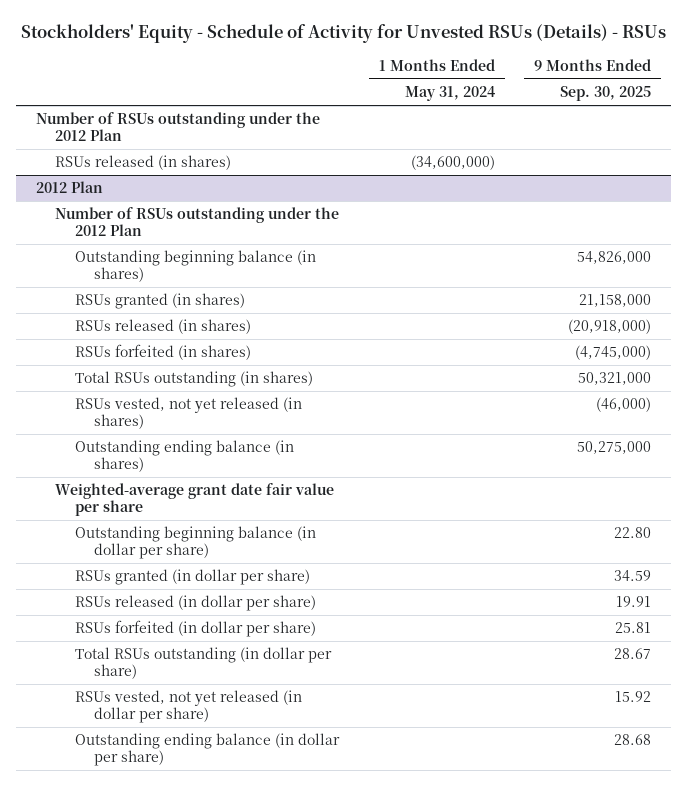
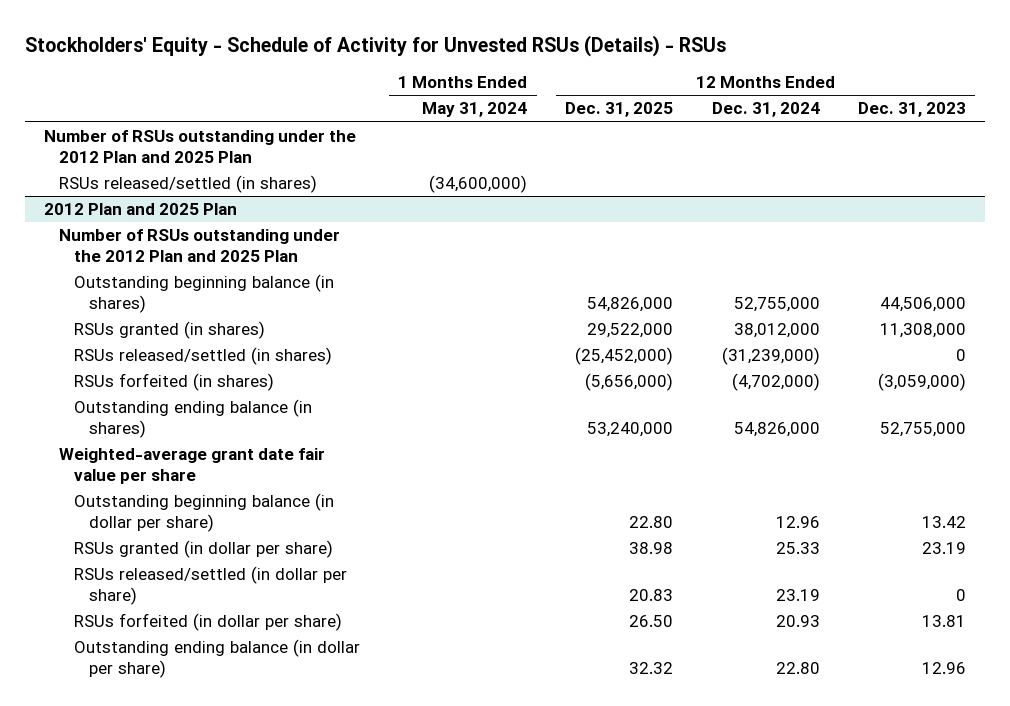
- | 1 Months Ended May 31, 2024 | 9 Months Ended Sep. 30, 2025
+ | 1 Months Ended May 31, 2024 | 12 Months Ended Dec. 31, 2025 | 12 Months Ended Dec. 31, 2024 | 12 Months Ended Dec. 31, 2023
- Number of RSUs outstanding under the 2012 Plan
- RSUs released (in shares) | (34,600,000) |
- 2012 Plan
- Number of RSUs outstanding under the 2012 Plan
+ Number of RSUs outstanding under the 2012 Plan and 2025 Plan
+ RSUs released/settled (in shares) | (34,600,000) | | |
+ 2012 Plan and 2025 Plan
+ Number of RSUs outstanding under the 2012 Plan and 2025 Plan
- RSUs released (in shares) | | (20,918,000)
+ RSUs released/settled (in shares) | | (25,452,000) | (31,239,000) | 0
- Total RSUs outstanding (in shares) | | 50,321,000
- RSUs vested, not yet released (in shares) | | (46,000)
- RSUs released (in dollar per share) | | 19.91
+ RSUs released/settled (in dollar per share) | | 20.83 | 23.19 | 0
- Total RSUs outstanding (in dollar per share) | | 28.67
- RSUs vested, not yet released (in dollar per share) | | 15.92

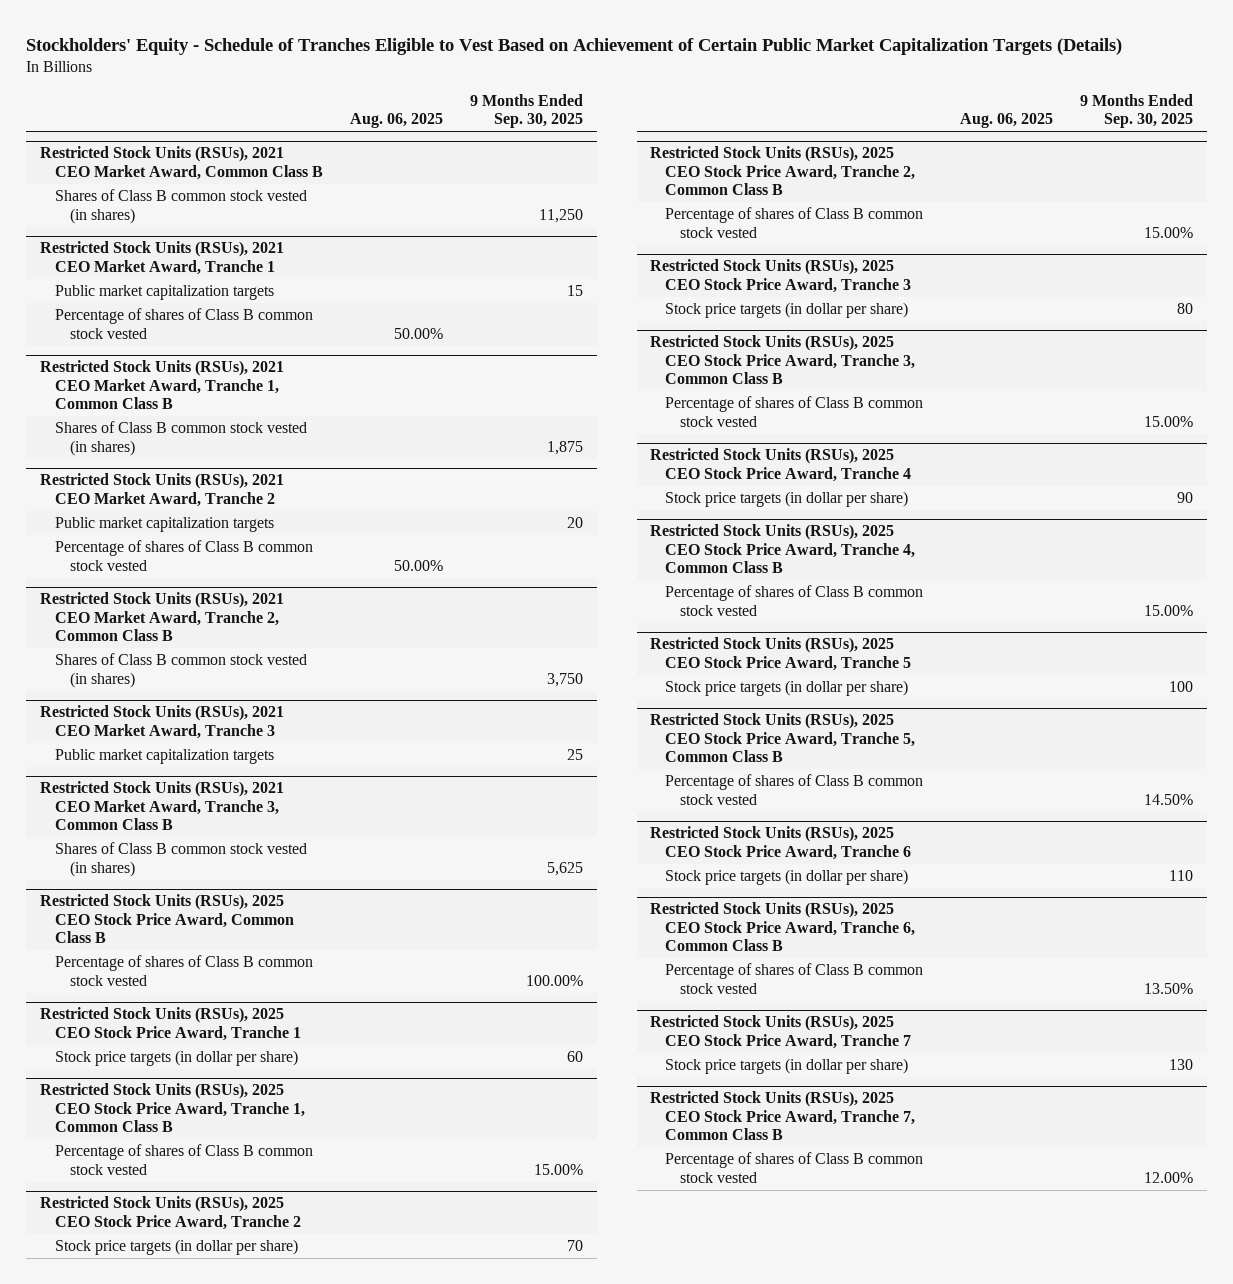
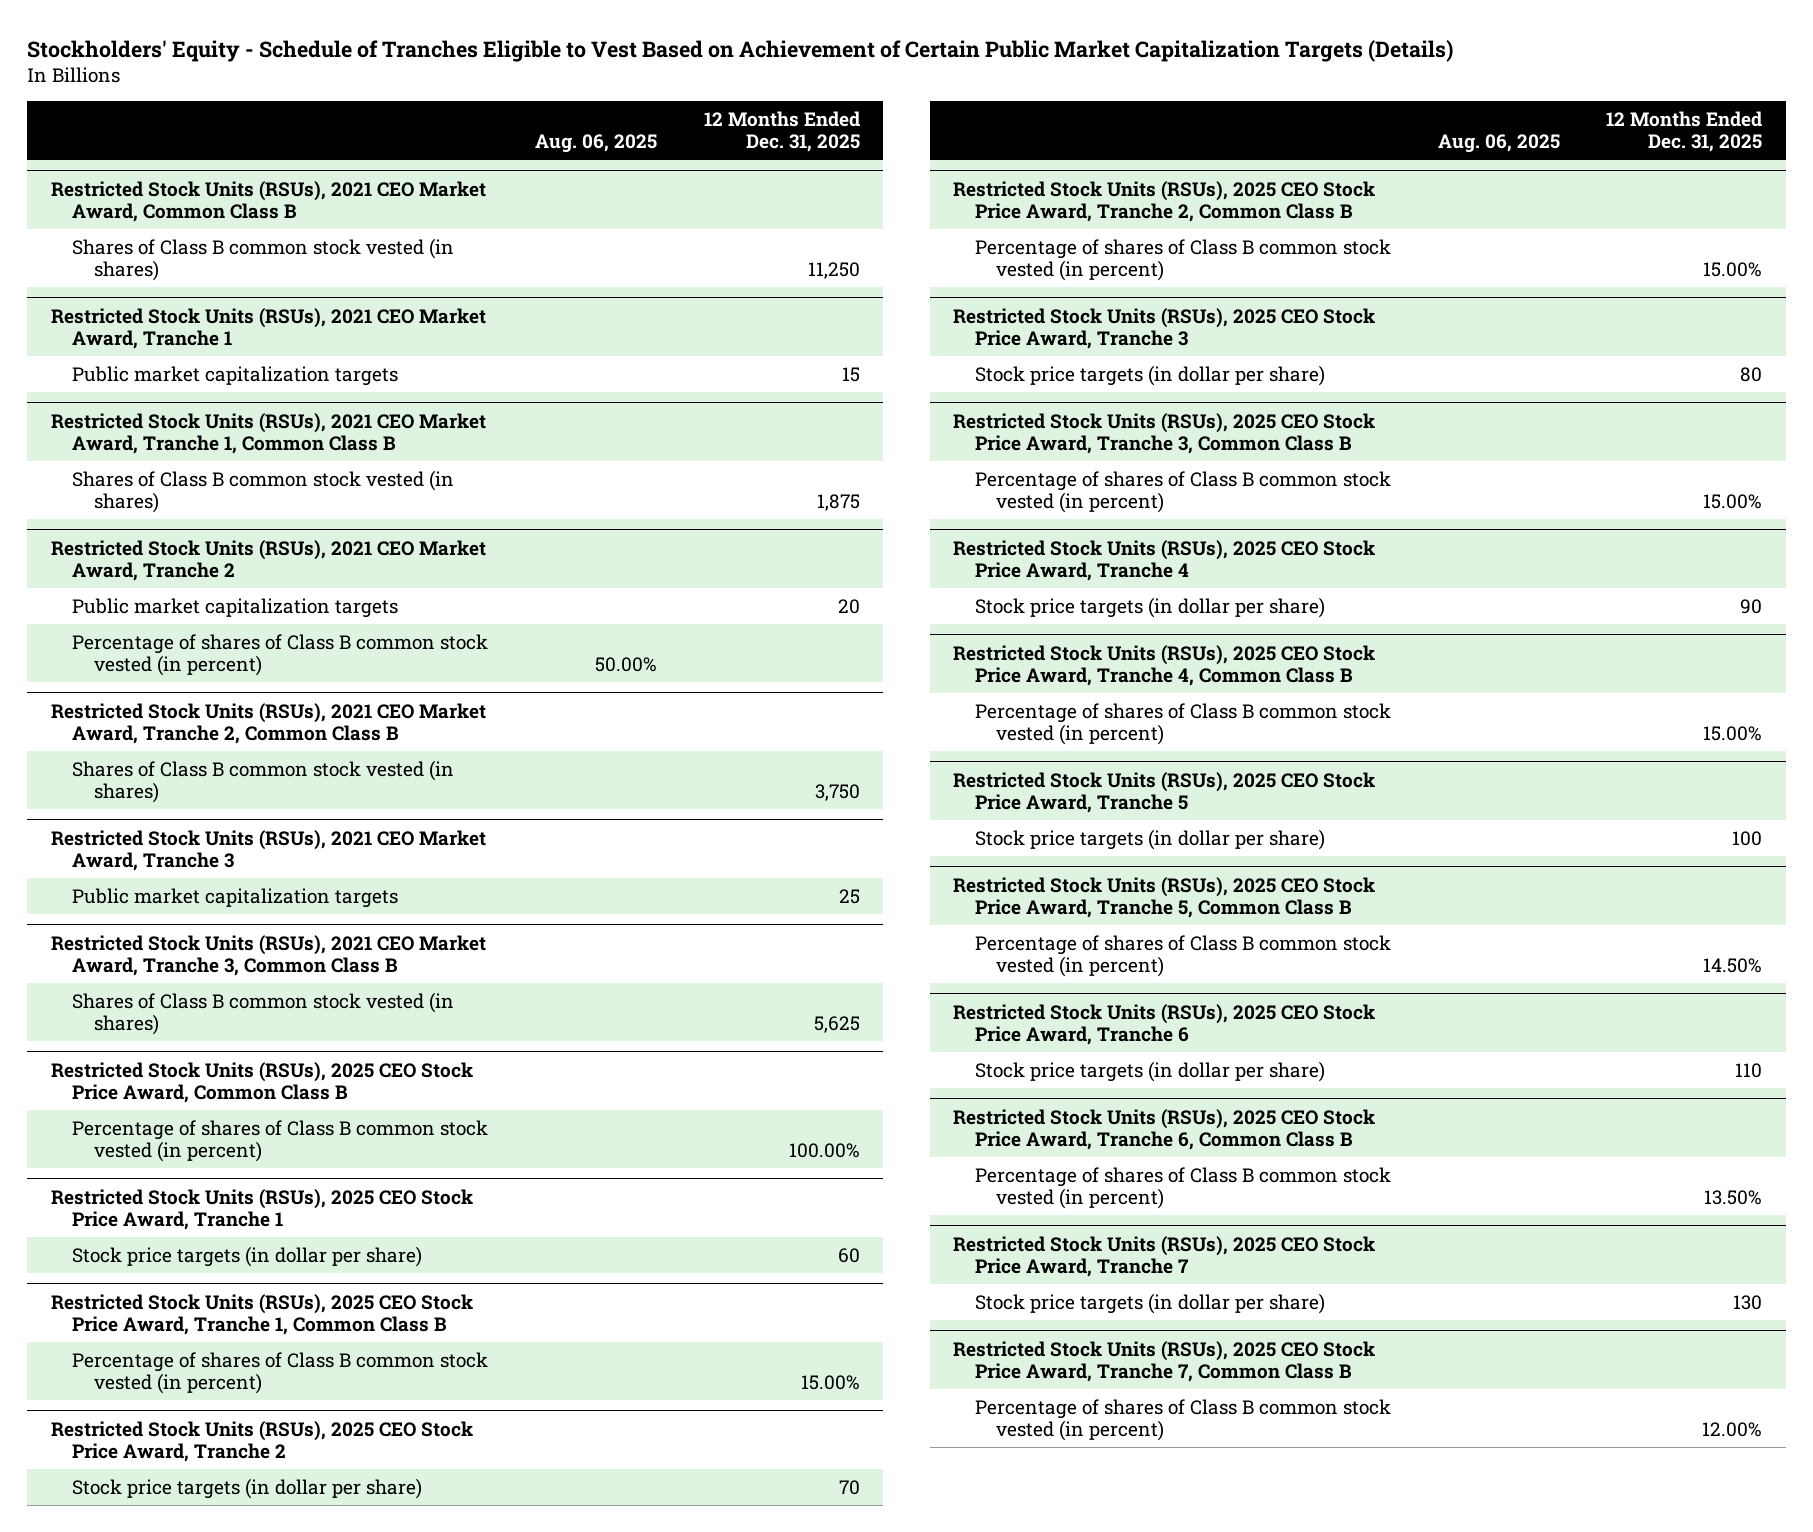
- | Aug. 06, 2025 | 9 Months Ended Sep. 30, 2025
+ | Aug. 06, 2025 | 12 Months Ended Dec. 31, 2025
@ Restricted Stock Units (RSUs), 2021 CEO Market Award, Tranche 1
- Percentage of shares of Class B common stock vested | 50.00% |
@ Restricted Stock Units (RSUs), 2021 CEO Market Award, Tranche 2
- Percentage of shares of Class B common stock vested | 50.00% |
+ Percentage of shares of Class B common stock vested (in percent) | 50.00% |
@ Restricted Stock Units (RSUs), 2025 CEO Stock Price Award, Common Class B
- Percentage of shares of Class B common stock vested | | 100.00%
+ Percentage of shares of Class B common stock vested (in percent) | | 100.00%
@ Restricted Stock Units (RSUs), 2025 CEO Stock Price Award, Tranche 1, Common Class B
- Percentage of shares of Class B common stock vested | | 15.00%
+ Percentage of shares of Class B common stock vested (in percent) | | 15.00%
@ Restricted Stock Units (RSUs), 2025 CEO Stock Price Award, Tranche 2, Common Class B
- Percentage of shares of Class B common stock vested | | 15.00%
+ Percentage of shares of Class B common stock vested (in percent) | | 15.00%
@ Restricted Stock Units (RSUs), 2025 CEO Stock Price Award, Tranche 3, Common Class B
- Percentage of shares of Class B common stock vested | | 15.00%
+ Percentage of shares of Class B common stock vested (in percent) | | 15.00%
@ Restricted Stock Units (RSUs), 2025 CEO Stock Price Award, Tranche 4, Common Class B
- Percentage of shares of Class B common stock vested | | 15.00%
+ Percentage of shares of Class B common stock vested (in percent) | | 15.00%
@ Restricted Stock Units (RSUs), 2025 CEO Stock Price Award, Tranche 5, Common Class B
- Percentage of shares of Class B common stock vested | | 14.50%
+ Percentage of shares of Class B common stock vested (in percent) | | 14.50%
@ Restricted Stock Units (RSUs), 2025 CEO Stock Price Award, Tranche 6, Common Class B
- Percentage of shares of Class B common stock vested | | 13.50%
+ Percentage of shares of Class B common stock vested (in percent) | | 13.50%
@ Restricted Stock Units (RSUs), 2025 CEO Stock Price Award, Tranche 7, Common Class B
- Percentage of shares of Class B common stock vested | | 12.00%
+ Percentage of shares of Class B common stock vested (in percent) | | 12.00%

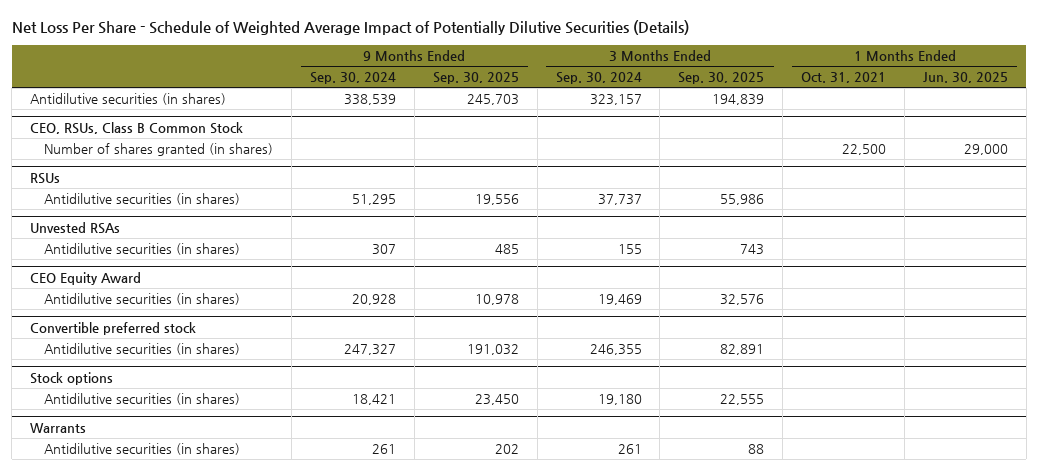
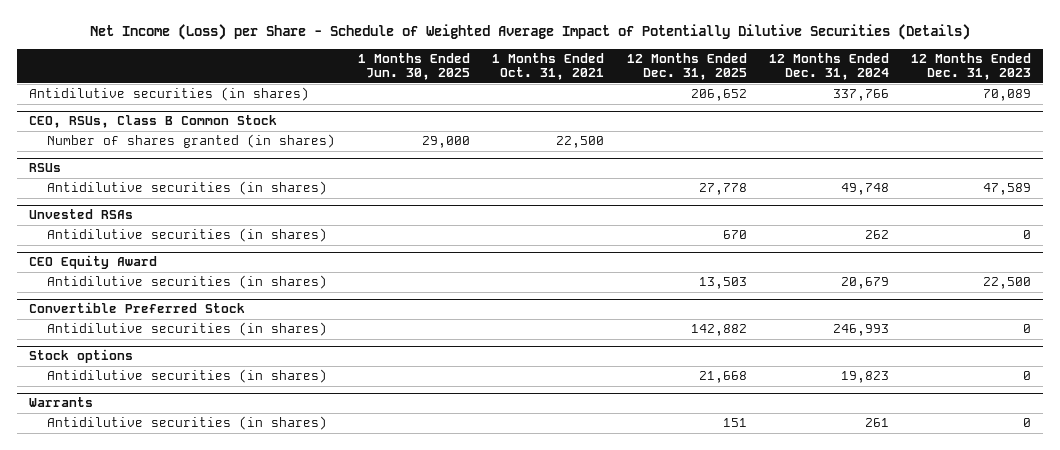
- Net Loss Per Share - Schedule of Weighted Average Impact of Potentially Dilutive Securities (Details)
+ Net Income (Loss) per Share - Schedule of Weighted Average Impact of Potentially Dilutive Securities (Details)
- | 9 Months Ended Sep. 30, 2024 | 9 Months Ended Sep. 30, 2025 | 3 Months Ended Sep. 30, 2024 | 3 Months Ended Sep. 30, 2025 | 1 Months Ended Oct. 31, 2021 | 1 Months Ended Jun. 30, 2025
+ | 1 Months Ended Jun. 30, 2025 | 1 Months Ended Oct. 31, 2021 | 12 Months Ended Dec. 31, 2025 | 12 Months Ended Dec. 31, 2024 | 12 Months Ended Dec. 31, 2023
- Convertible preferred stock
+ Convertible Preferred Stock

